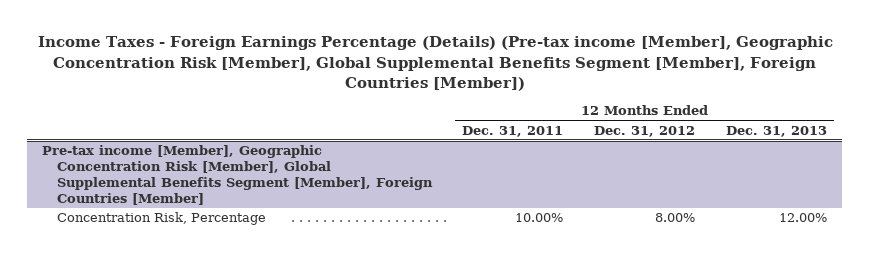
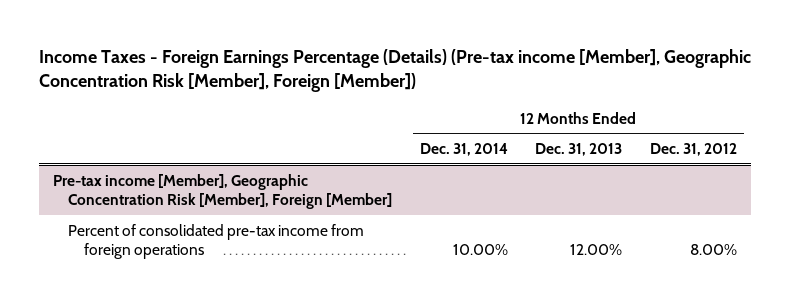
- Income Taxes - Foreign Earnings Percentage (Details) (Pre-tax income [Member], Geographic Concentration Risk [Member], Global Supplemental Benefits Segment [Member], Foreign Countries [Member])
+ Income Taxes - Foreign Earnings Percentage (Details) (Pre-tax income [Member], Geographic Concentration Risk [Member], Foreign [Member])
- | 12 Months Ended Dec. 31, 2011 | 12 Months Ended Dec. 31, 2012 | 12 Months Ended Dec. 31, 2013
+ | 12 Months Ended Dec. 31, 2014 | 12 Months Ended Dec. 31, 2013 | 12 Months Ended Dec. 31, 2012
- Pre-tax income [Member], Geographic Concentration Risk [Member], Global Supplemental Benefits Segment [Member], Foreign Countries [Member]
- Concentration Risk, Percentage | 10.00% | 8.00% | 12.00%
+ Pre-tax income [Member], Geographic Concentration Risk [Member], Foreign [Member]
+ Percent of consolidated pre-tax income from foreign operations | 10.00% | 12.00% | 8.00%

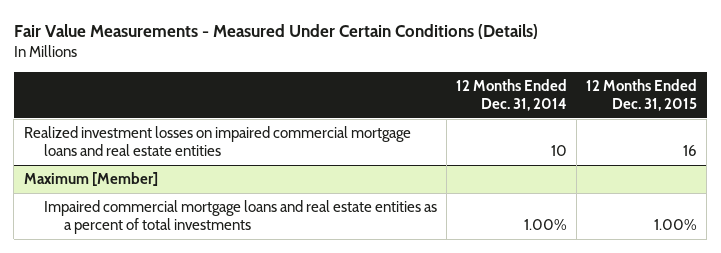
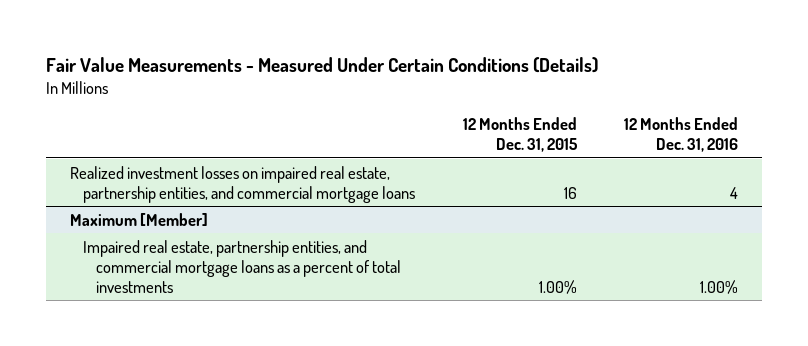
- | 12 Months Ended Dec. 31, 2014 | 12 Months Ended Dec. 31, 2015
+ | 12 Months Ended Dec. 31, 2015 | 12 Months Ended Dec. 31, 2016
- Realized investment losses on impaired commercial mortgage loans and real estate entities | 10 | 16
+ Realized investment losses on impaired real estate, partnership entities, and commercial mortgage loans | 16 | 4
@ Maximum [Member]
- Impaired commercial mortgage loans and real estate entities as a percent of total investments | 1.00% | 1.00%
+ Impaired real estate, partnership entities, and commercial mortgage loans as a percent of total investments | 1.00% | 1.00%

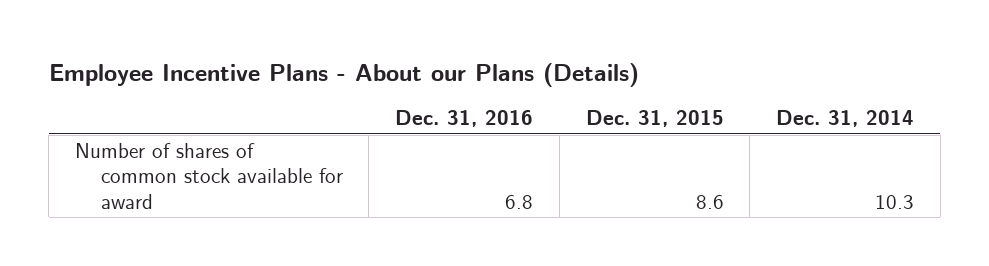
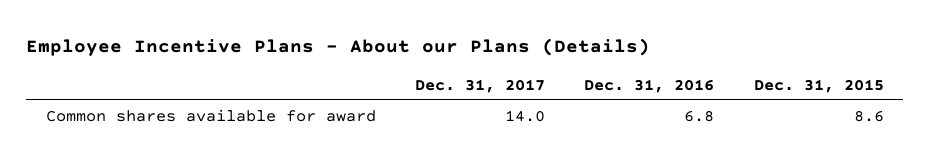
- | Dec. 31, 2016 | Dec. 31, 2015 | Dec. 31, 2014
+ | Dec. 31, 2017 | Dec. 31, 2016 | Dec. 31, 2015
- Number of shares of common stock available for award | 6.8 | 8.6 | 10.3
+ Common shares available for award | 14.0 | 6.8 | 8.6

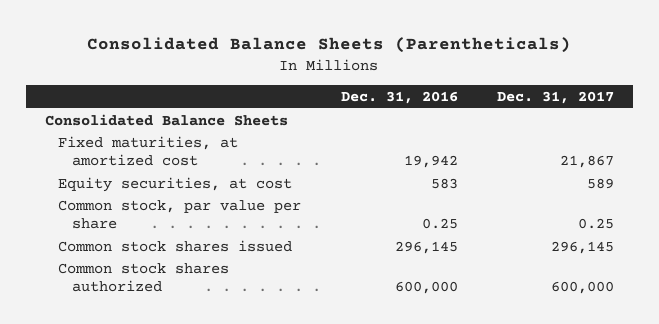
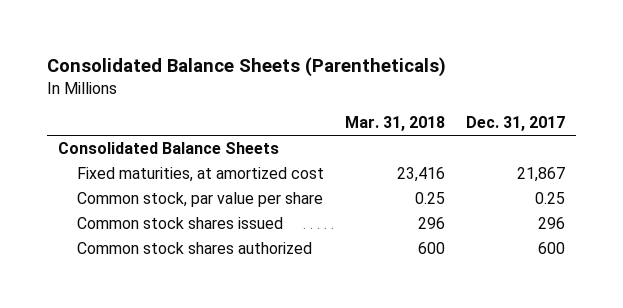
- | Dec. 31, 2016 | Dec. 31, 2017
+ | Mar. 31, 2018 | Dec. 31, 2017
- Equity securities, at cost | 583 | 589
- Common stock shares issued | 296,145 | 296,145
- Common stock shares authorized | 600,000 | 600,000
+ Common stock shares issued | 296 | 296
+ Common stock shares authorized | 600 | 600

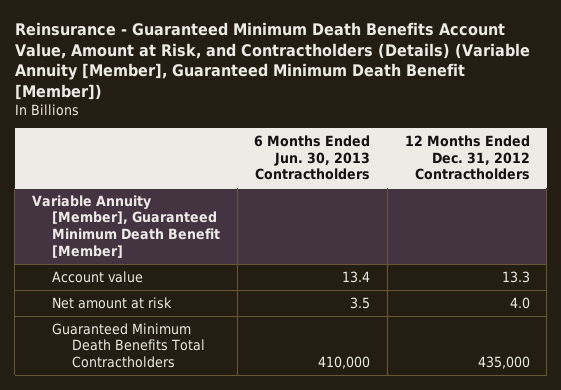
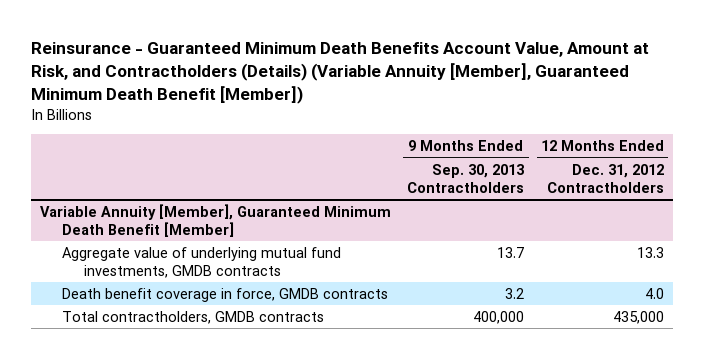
- | 6 Months Ended Jun. 30, 2013 Contractholders | 12 Months Ended Dec. 31, 2012 Contractholders
+ | 9 Months Ended Sep. 30, 2013 Contractholders | 12 Months Ended Dec. 31, 2012 Contractholders
@ Variable Annuity [Member], Guaranteed Minimum Death Benefit [Member]
- Account value | 13.4 | 13.3
- Net amount at risk | 3.5 | 4.0
- Guaranteed Minimum Death Benefits Total Contractholders | 410,000 | 435,000
+ Aggregate value of underlying mutual fund investments, GMDB contracts | 13.7 | 13.3
+ Death benefit coverage in force, GMDB contracts | 3.2 | 4.0
+ Total contractholders, GMDB contracts | 400,000 | 435,000

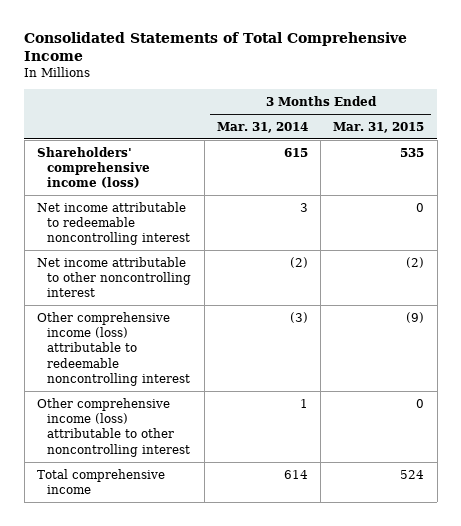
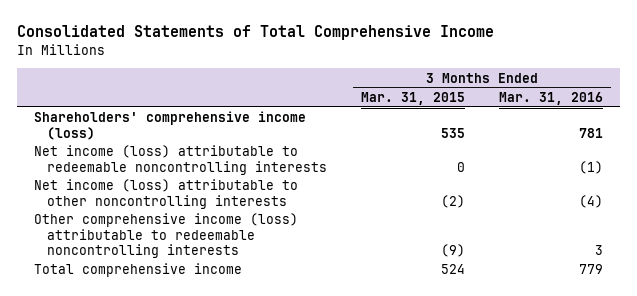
- | 3 Months Ended Mar. 31, 2014 | 3 Months Ended Mar. 31, 2015
+ | 3 Months Ended Mar. 31, 2015 | 3 Months Ended Mar. 31, 2016
- Net income attributable to redeemable noncontrolling interest | 3 | 0
- Net income attributable to other noncontrolling interest | (2) | (2)
- Other comprehensive income (loss) attributable to redeemable noncontrolling interest | (3) | (9)
- Other comprehensive income (loss) attributable to other noncontrolling interest | 1 | 0
+ Net income (loss) attributable to redeemable noncontrolling interests | 0 | (1)
+ Net income (loss) attributable to other noncontrolling interests | (2) | (4)
+ Other comprehensive income (loss) attributable to redeemable noncontrolling interests | (9) | 3

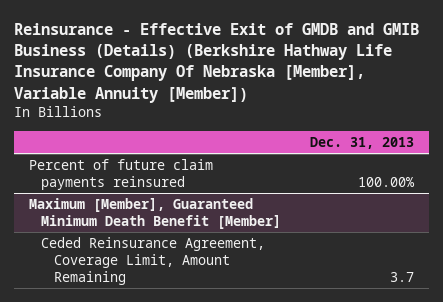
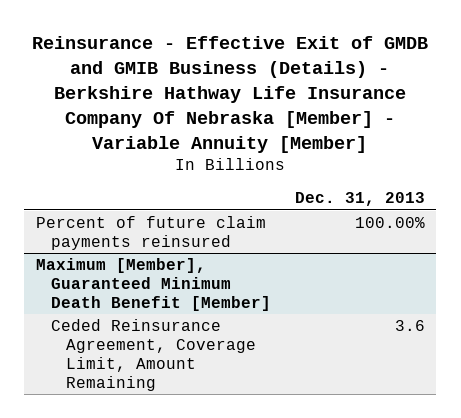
- Reinsurance - Effective Exit of GMDB and GMIB Business (Details) (Berkshire Hathway Life Insurance Company Of Nebraska [Member], Variable Annuity [Member])
+ Reinsurance - Effective Exit of GMDB and GMIB Business (Details) - Berkshire Hathway Life Insurance Company Of Nebraska [Member] - Variable Annuity [Member]
@ Maximum [Member], Guaranteed Minimum Death Benefit [Member]
- Ceded Reinsurance Agreement, Coverage Limit, Amount Remaining | 3.7
+ Ceded Reinsurance Agreement, Coverage Limit, Amount Remaining | 3.6

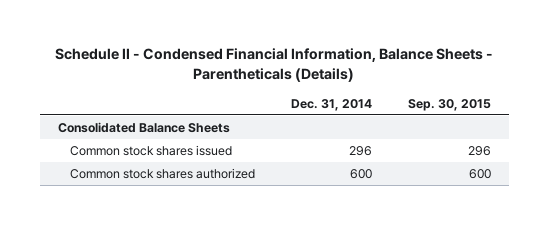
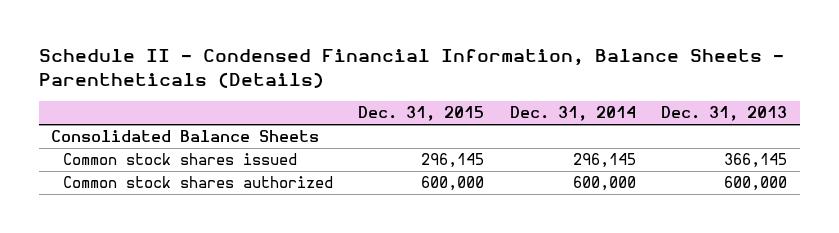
- | Dec. 31, 2014 | Sep. 30, 2015
+ | Dec. 31, 2015 | Dec. 31, 2014 | Dec. 31, 2013
- Common stock shares issued | 296 | 296
- Common stock shares authorized | 600 | 600
+ Common stock shares issued | 296,145 | 296,145 | 366,145
+ Common stock shares authorized | 600,000 | 600,000 | 600,000

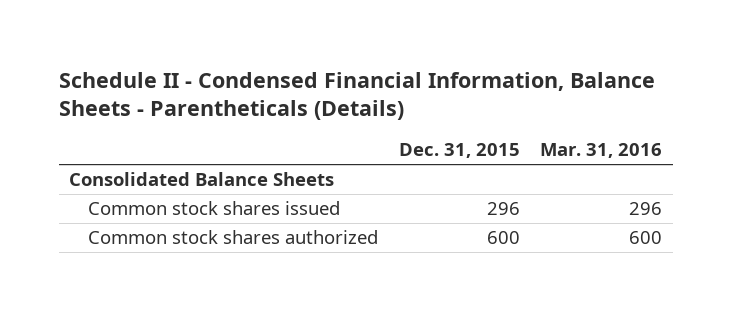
- | Dec. 31, 2015 | Dec. 31, 2014 | Dec. 31, 2013
+ | Dec. 31, 2015 | Mar. 31, 2016
- Common stock shares issued | 296,145 | 296,145 | 366,145
- Common stock shares authorized | 600,000 | 600,000 | 600,000
+ Common stock shares issued | 296 | 296
+ Common stock shares authorized | 600 | 600

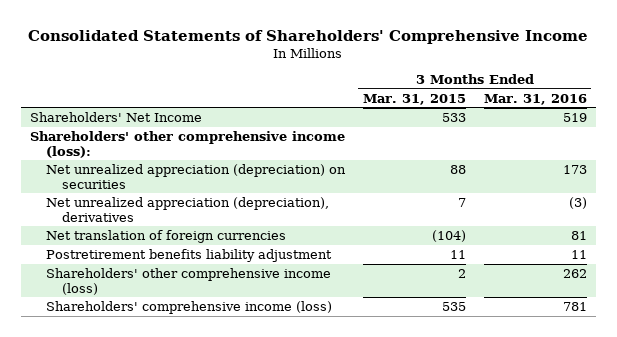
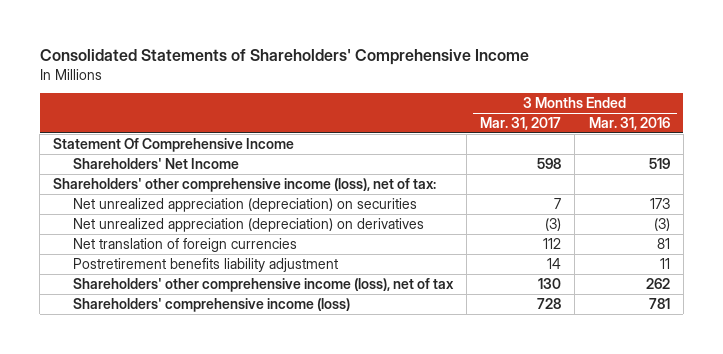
- | 3 Months Ended Mar. 31, 2015 | 3 Months Ended Mar. 31, 2016
+ | 3 Months Ended Mar. 31, 2017 | 3 Months Ended Mar. 31, 2016
+ Statement Of Comprehensive Income
- Shareholders' other comprehensive income (loss):
+ Shareholders' other comprehensive income (loss), net of tax:
- Net unrealized appreciation (depreciation), derivatives | 7 | (3)
+ Net unrealized appreciation (depreciation) on derivatives | (3) | (3)
- Shareholders' other comprehensive income (loss) | 2 | 262
+ Shareholders' other comprehensive income (loss), net of tax | 130 | 262

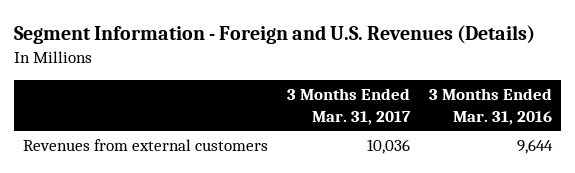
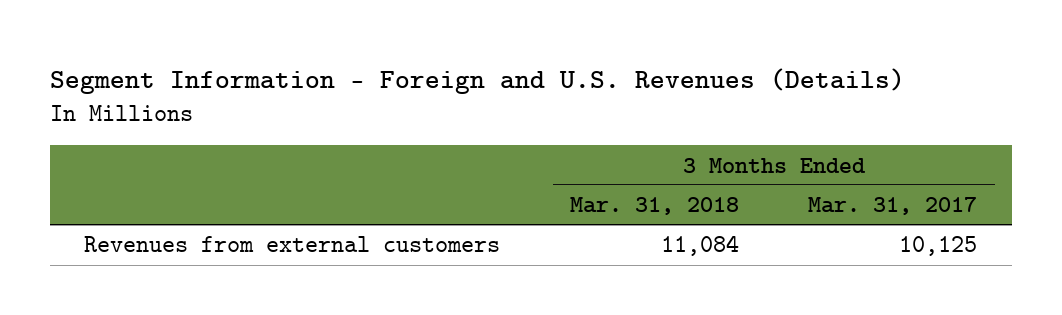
- | 3 Months Ended Mar. 31, 2017 | 3 Months Ended Mar. 31, 2016
+ | 3 Months Ended Mar. 31, 2018 | 3 Months Ended Mar. 31, 2017
- Revenues from external customers | 10,036 | 9,644
+ Revenues from external customers | 11,084 | 10,125

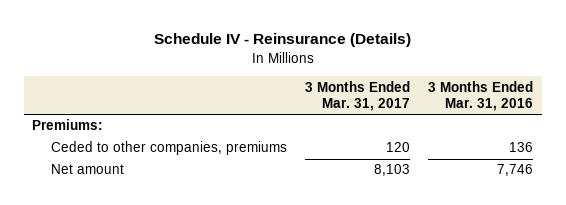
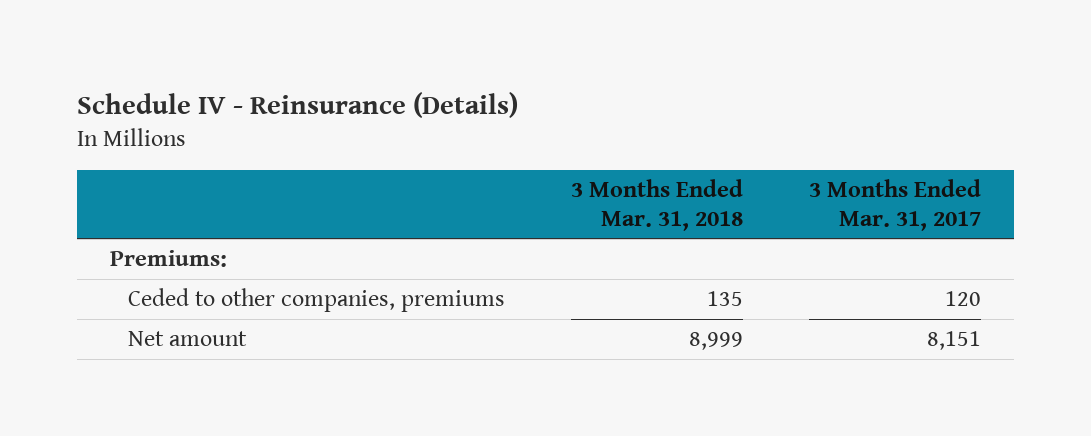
- | 3 Months Ended Mar. 31, 2017 | 3 Months Ended Mar. 31, 2016
+ | 3 Months Ended Mar. 31, 2018 | 3 Months Ended Mar. 31, 2017
- Net amount | 8,103 | 7,746
+ Net amount | 8,999 | 8,151

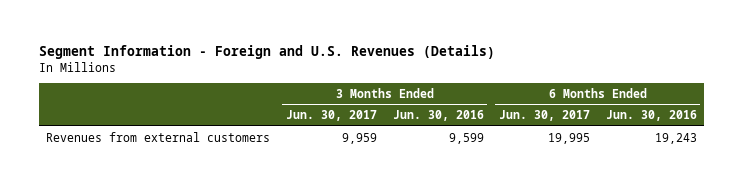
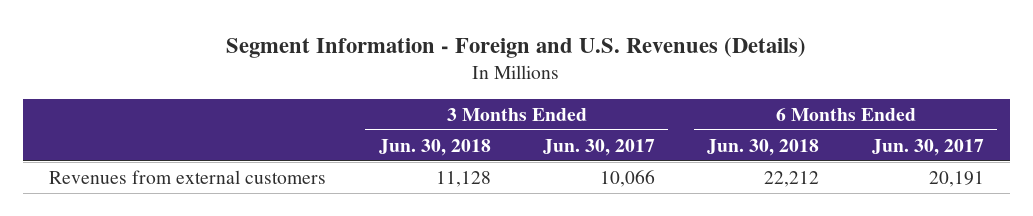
- | 3 Months Ended Jun. 30, 2017 | 3 Months Ended Jun. 30, 2016 | 6 Months Ended Jun. 30, 2017 | 6 Months Ended Jun. 30, 2016
+ | 3 Months Ended Jun. 30, 2018 | 3 Months Ended Jun. 30, 2017 | 6 Months Ended Jun. 30, 2018 | 6 Months Ended Jun. 30, 2017
- Revenues from external customers | 9,959 | 9,599 | 19,995 | 19,243
+ Revenues from external customers | 11,128 | 10,066 | 22,212 | 20,191

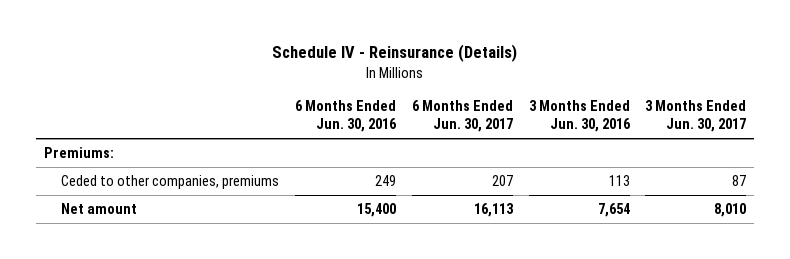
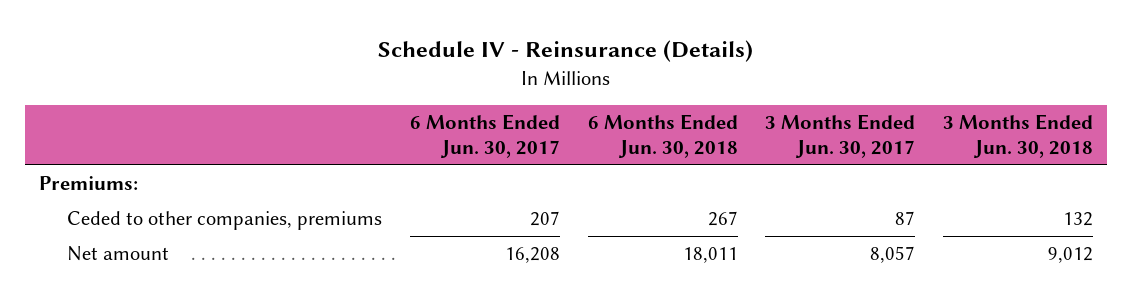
- | 6 Months Ended Jun. 30, 2016 | 6 Months Ended Jun. 30, 2017 | 3 Months Ended Jun. 30, 2016 | 3 Months Ended Jun. 30, 2017
+ | 6 Months Ended Jun. 30, 2017 | 6 Months Ended Jun. 30, 2018 | 3 Months Ended Jun. 30, 2017 | 3 Months Ended Jun. 30, 2018
- Net amount | 15,400 | 16,113 | 7,654 | 8,010
+ Net amount | 16,208 | 18,011 | 8,057 | 9,012

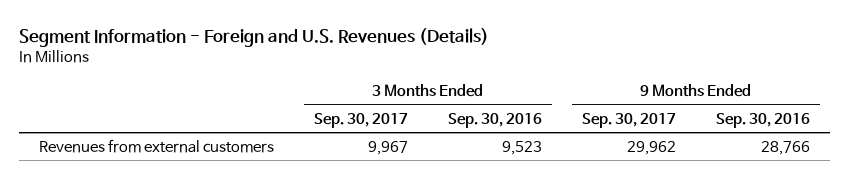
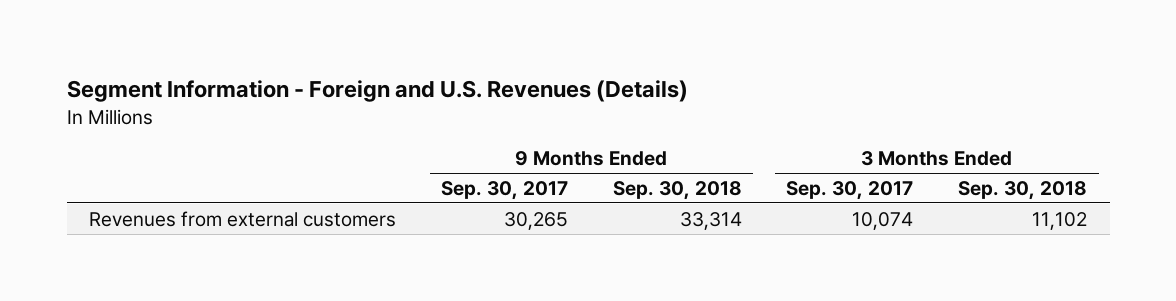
- | 3 Months Ended Sep. 30, 2017 | 3 Months Ended Sep. 30, 2016 | 9 Months Ended Sep. 30, 2017 | 9 Months Ended Sep. 30, 2016
+ | 9 Months Ended Sep. 30, 2017 | 9 Months Ended Sep. 30, 2018 | 3 Months Ended Sep. 30, 2017 | 3 Months Ended Sep. 30, 2018
- Revenues from external customers | 9,967 | 9,523 | 29,962 | 28,766
+ Revenues from external customers | 30,265 | 33,314 | 10,074 | 11,102

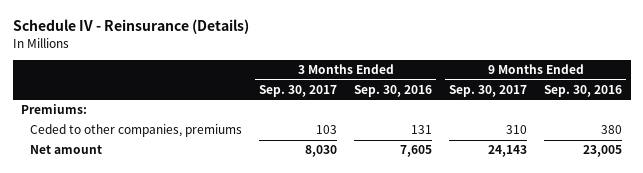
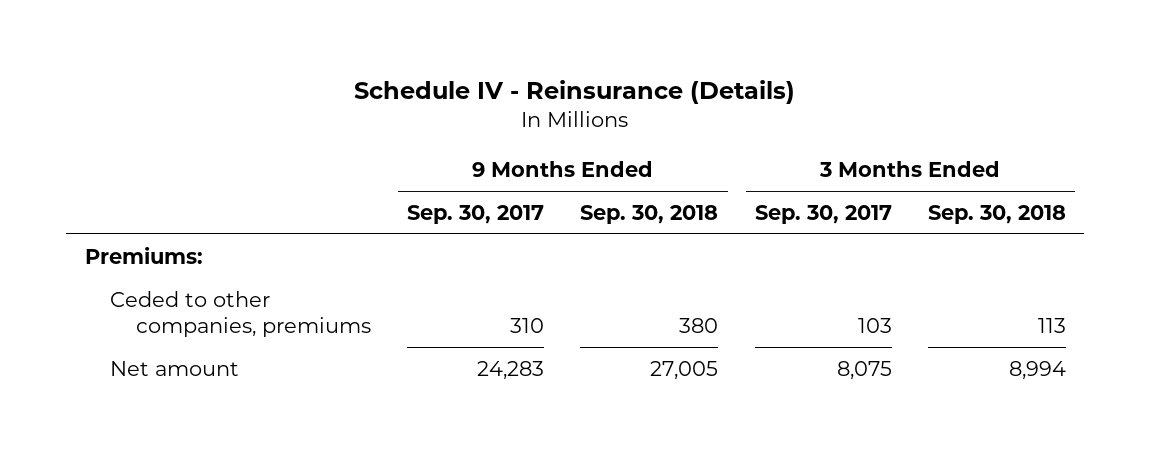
- | 3 Months Ended Sep. 30, 2017 | 3 Months Ended Sep. 30, 2016 | 9 Months Ended Sep. 30, 2017 | 9 Months Ended Sep. 30, 2016
+ | 9 Months Ended Sep. 30, 2017 | 9 Months Ended Sep. 30, 2018 | 3 Months Ended Sep. 30, 2017 | 3 Months Ended Sep. 30, 2018
- Net amount | 8,030 | 7,605 | 24,143 | 23,005
+ Net amount | 24,283 | 27,005 | 8,075 | 8,994

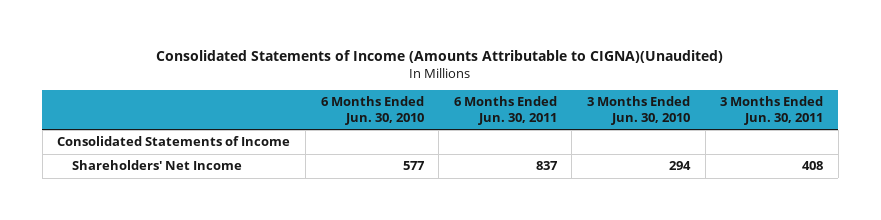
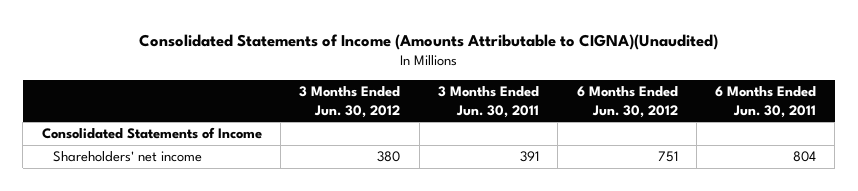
- | 6 Months Ended Jun. 30, 2010 | 6 Months Ended Jun. 30, 2011 | 3 Months Ended Jun. 30, 2010 | 3 Months Ended Jun. 30, 2011
+ | 3 Months Ended Jun. 30, 2012 | 3 Months Ended Jun. 30, 2011 | 6 Months Ended Jun. 30, 2012 | 6 Months Ended Jun. 30, 2011
- Shareholders' Net Income | 577 | 837 | 294 | 408
+ Shareholders' net income | 380 | 391 | 751 | 804

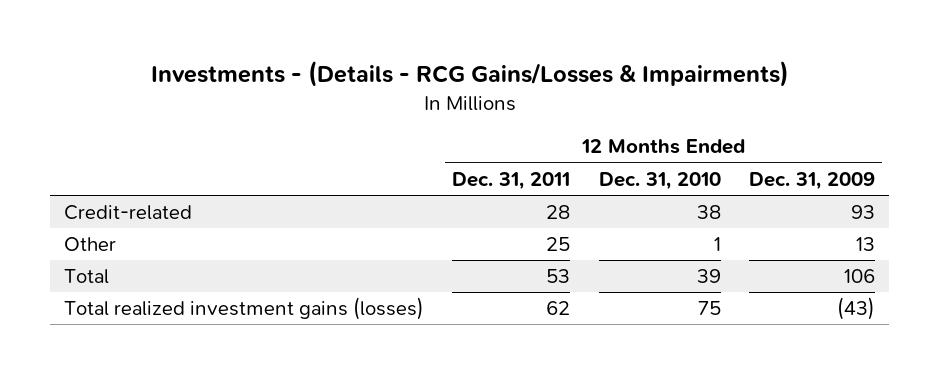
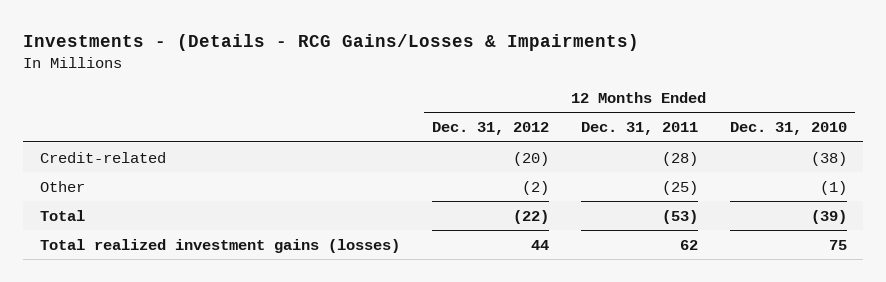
- | 12 Months Ended Dec. 31, 2011 | 12 Months Ended Dec. 31, 2010 | 12 Months Ended Dec. 31, 2009
+ | 12 Months Ended Dec. 31, 2012 | 12 Months Ended Dec. 31, 2011 | 12 Months Ended Dec. 31, 2010
- Credit-related | 28 | 38 | 93
- Other | 25 | 1 | 13
- Total | 53 | 39 | 106
+ Credit-related | (20) | (28) | (38)
+ Other | (2) | (25) | (1)
+ Total | (22) | (53) | (39)

